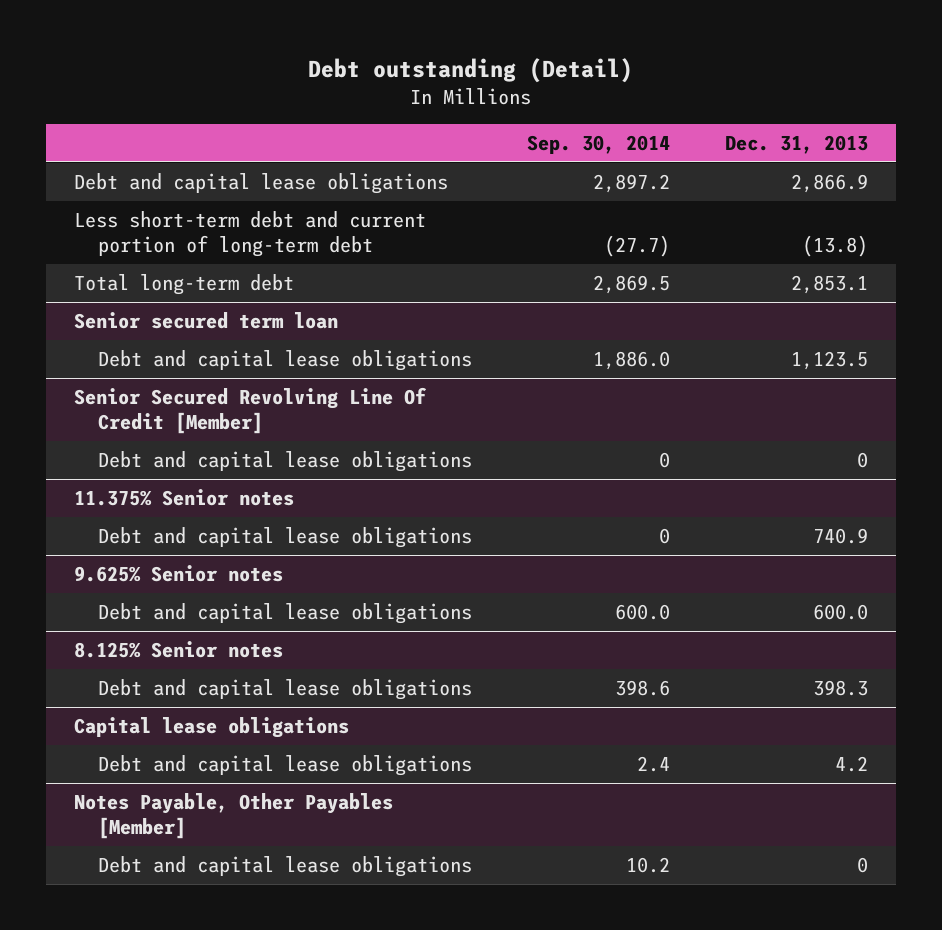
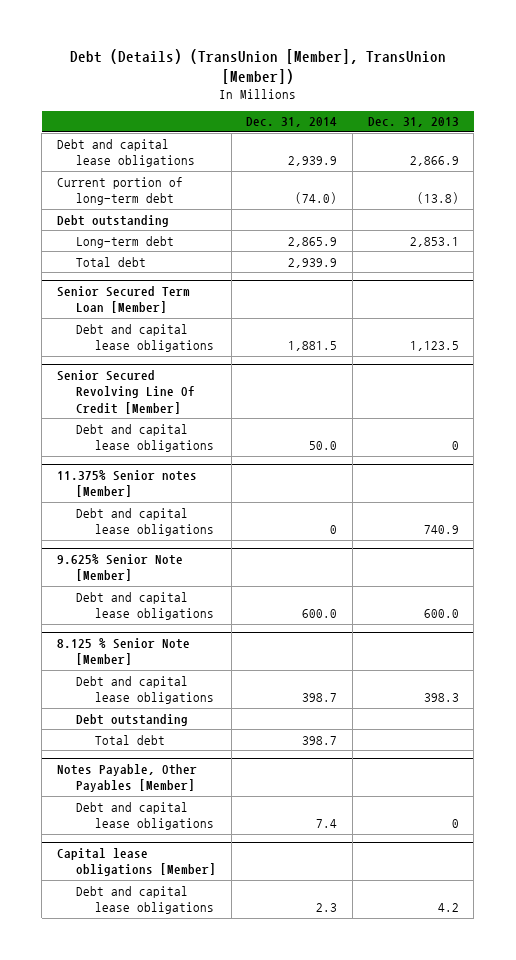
- Debt outstanding (Detail)
+ Debt (Details) (TransUnion [Member], TransUnion [Member])
- | Sep. 30, 2014 | Dec. 31, 2013
+ | Dec. 31, 2014 | Dec. 31, 2013
- Less short-term debt and current portion of long-term debt | (27.7) | (13.8)
- Total long-term debt | 2,869.5 | 2,853.1
- Senior secured term loan
+ Current portion of long-term debt | (74.0) | (13.8)
+ Debt outstanding
+ Long-term debt | 2,865.9 | 2,853.1
+ Total debt | 2,939.9 |
+ Senior Secured Term Loan [Member]
- 11.375% Senior notes
+ 11.375% Senior notes [Member]
- 9.625% Senior notes
+ 9.625% Senior Note [Member]
- 8.125% Senior notes
+ 8.125 % Senior Note [Member]
- Capital lease obligations
- Debt and capital lease obligations | 2.4 | 4.2
+ Debt outstanding
+ Total debt | 398.7 |
+ Capital lease obligations [Member]
+ Debt and capital lease obligations | 2.3 | 4.2

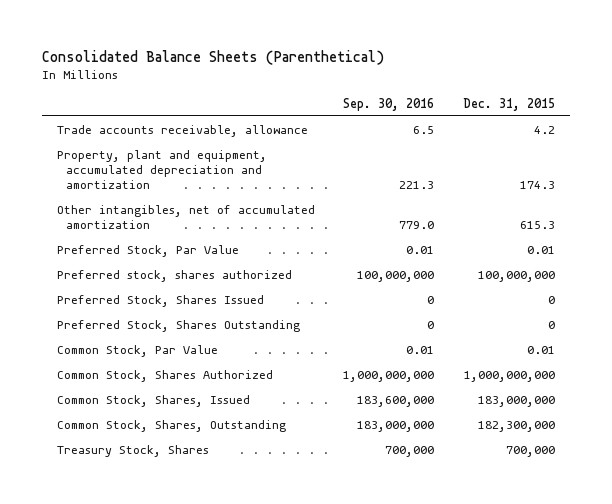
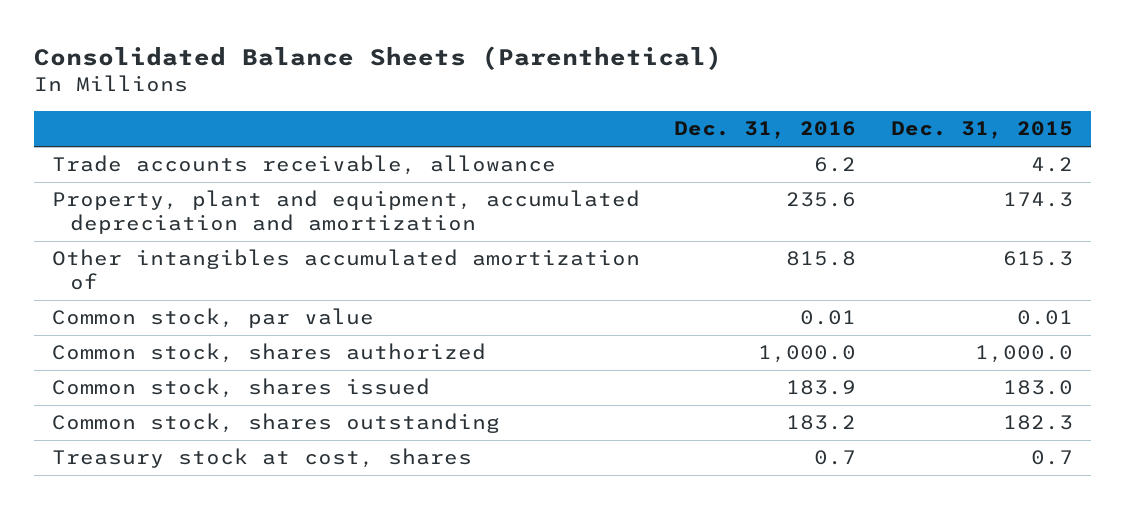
- | Sep. 30, 2016 | Dec. 31, 2015
+ | Dec. 31, 2016 | Dec. 31, 2015
- Other intangibles, net of accumulated amortization | 779.0 | 615.3
- Preferred Stock, Par Value | 0.01 | 0.01
- Preferred stock, shares authorized | 100,000,000 | 100,000,000
- Preferred Stock, Shares Issued | 0 | 0
- Preferred Stock, Shares Outstanding | 0 | 0
- Common Stock, Par Value | 0.01 | 0.01
- Common Stock, Shares Authorized | 1,000,000,000 | 1,000,000,000
- Common Stock, Shares, Issued | 183,600,000 | 183,000,000
- Common Stock, Shares, Outstanding | 183,000,000 | 182,300,000
- Treasury Stock, Shares | 700,000 | 700,000
+ Other intangibles accumulated amortization of | 815.8 | 615.3
+ Common stock, par value | 0.01 | 0.01
+ Common stock, shares authorized | 1,000.0 | 1,000.0
+ Common stock, shares issued | 183.9 | 183.0
+ Common stock, shares outstanding | 183.2 | 182.3
+ Treasury stock at cost, shares | 0.7 | 0.7

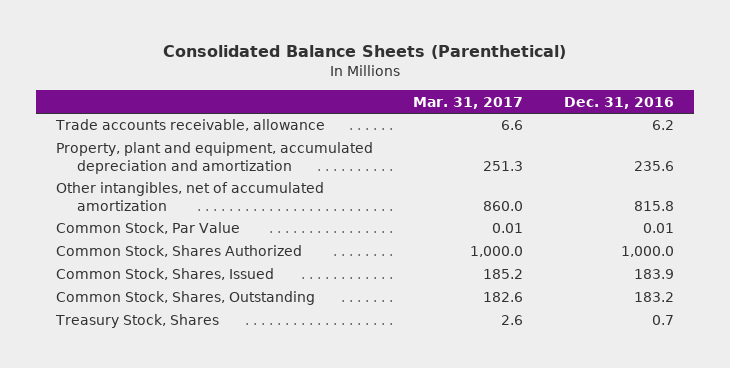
- | Dec. 31, 2016 | Dec. 31, 2015
+ | Mar. 31, 2017 | Dec. 31, 2016
- Other intangibles accumulated amortization of | 815.8 | 615.3
- Common stock, par value | 0.01 | 0.01
- Common stock, shares authorized | 1,000.0 | 1,000.0
- Common stock, shares issued | 183.9 | 183.0
- Common stock, shares outstanding | 183.2 | 182.3
- Treasury stock at cost, shares | 0.7 | 0.7
+ Other intangibles, net of accumulated amortization | 860.0 | 815.8
+ Common Stock, Par Value | 0.01 | 0.01
+ Common Stock, Shares Authorized | 1,000.0 | 1,000.0
+ Common Stock, Shares, Issued | 185.2 | 183.9
+ Common Stock, Shares, Outstanding | 182.6 | 183.2
+ Treasury Stock, Shares | 2.6 | 0.7

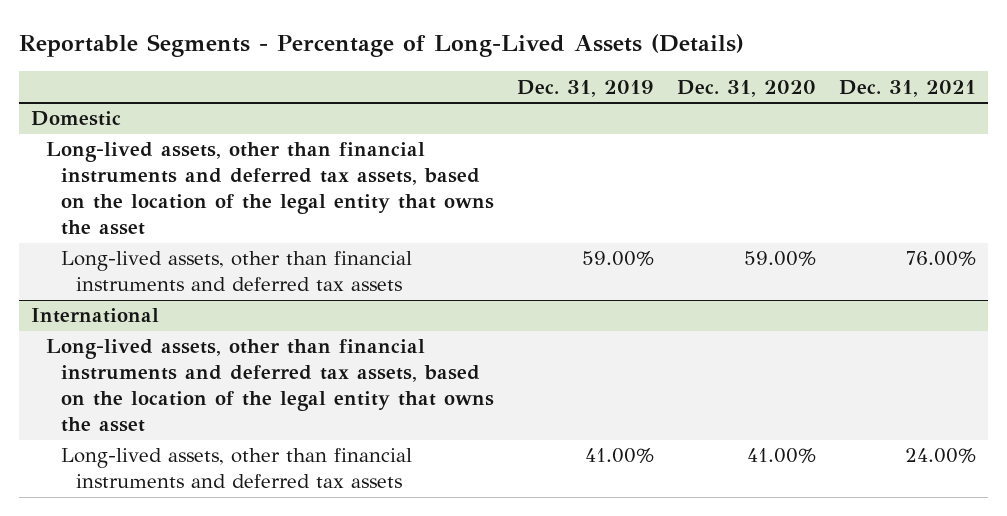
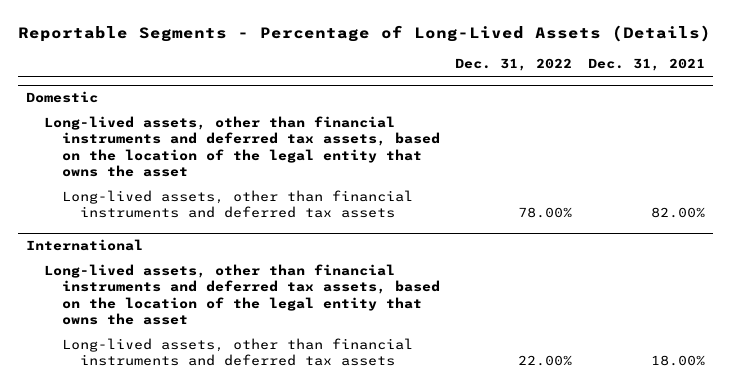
- | Dec. 31, 2019 | Dec. 31, 2020 | Dec. 31, 2021
+ | Dec. 31, 2022 | Dec. 31, 2021
@ Domestic
- Long-lived assets, other than financial instruments and deferred tax assets | 59.00% | 59.00% | 76.00%
+ Long-lived assets, other than financial instruments and deferred tax assets | 78.00% | 82.00%
@ International
- Long-lived assets, other than financial instruments and deferred tax assets | 41.00% | 41.00% | 24.00%
+ Long-lived assets, other than financial instruments and deferred tax assets | 22.00% | 18.00%

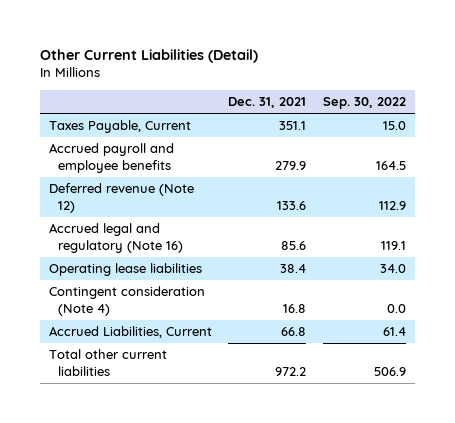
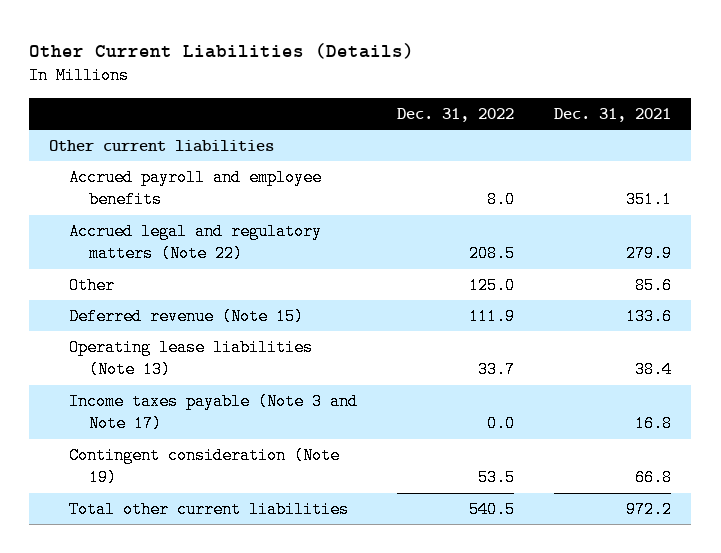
- Other Current Liabilities (Detail)
+ Other Current Liabilities (Details)
- | Dec. 31, 2021 | Sep. 30, 2022
+ | Dec. 31, 2022 | Dec. 31, 2021
- Taxes Payable, Current | 351.1 | 15.0
- Accrued payroll and employee benefits | 279.9 | 164.5
- Deferred revenue (Note 12) | 133.6 | 112.9
- Accrued legal and regulatory (Note 16) | 85.6 | 119.1
- Operating lease liabilities | 38.4 | 34.0
- Contingent consideration (Note 4) | 16.8 | 0.0
- Accrued Liabilities, Current | 66.8 | 61.4
+ Other current liabilities
+ Accrued payroll and employee benefits | 8.0 | 351.1
+ Accrued legal and regulatory matters (Note 22) | 208.5 | 279.9
+ Other | 125.0 | 85.6
+ Deferred revenue (Note 15) | 111.9 | 133.6
+ Operating lease liabilities (Note 13) | 33.7 | 38.4
+ Income taxes payable (Note 3 and Note 17) | 0.0 | 16.8
+ Contingent consideration (Note 19) | 53.5 | 66.8

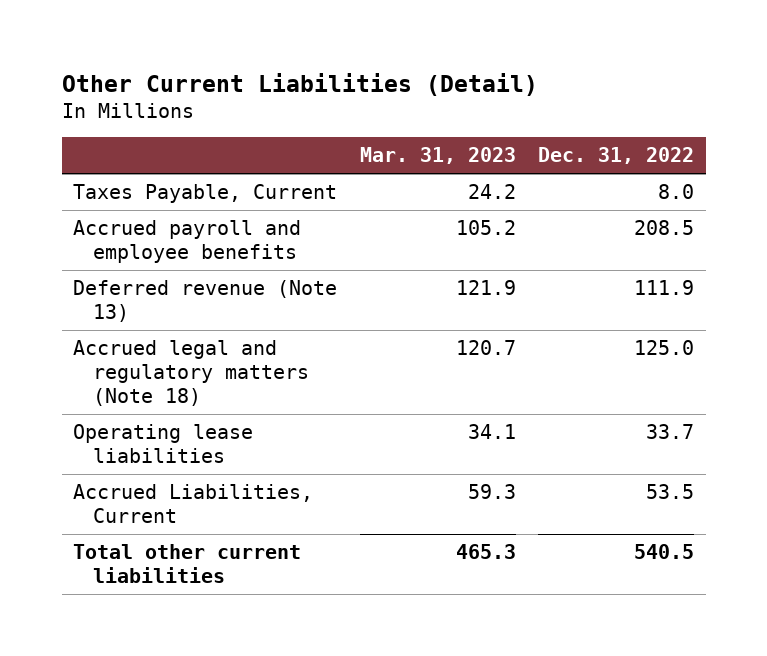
- Other Current Liabilities (Details)
+ Other Current Liabilities (Detail)
- | Dec. 31, 2022 | Dec. 31, 2021
+ | Mar. 31, 2023 | Dec. 31, 2022
- Other current liabilities
- Accrued payroll and employee benefits | 8.0 | 351.1
- Accrued legal and regulatory matters (Note 22) | 208.5 | 279.9
- Other | 125.0 | 85.6
- Deferred revenue (Note 15) | 111.9 | 133.6
- Operating lease liabilities (Note 13) | 33.7 | 38.4
- Income taxes payable (Note 3 and Note 17) | 0.0 | 16.8
- Contingent consideration (Note 19) | 53.5 | 66.8
+ Taxes Payable, Current | 24.2 | 8.0
+ Accrued payroll and employee benefits | 105.2 | 208.5
+ Deferred revenue (Note 13) | 121.9 | 111.9
+ Accrued legal and regulatory matters (Note 18) | 120.7 | 125.0
+ Operating lease liabilities | 34.1 | 33.7
+ Accrued Liabilities, Current | 59.3 | 53.5

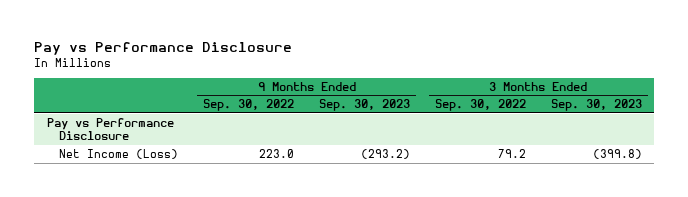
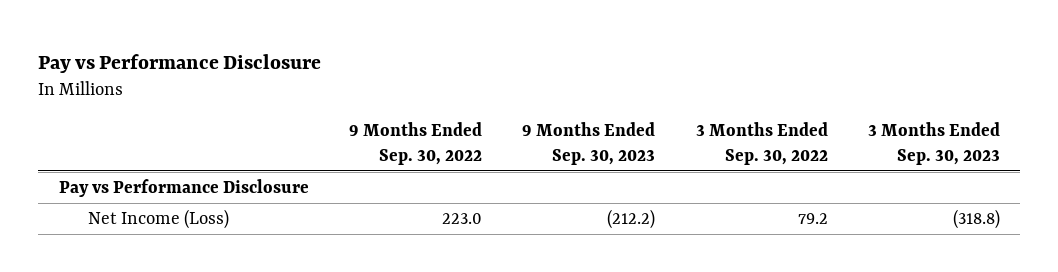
- Net Income (Loss) | 223.0 | (293.2) | 79.2 | (399.8)
+ Net Income (Loss) | 223.0 | (212.2) | 79.2 | (318.8)

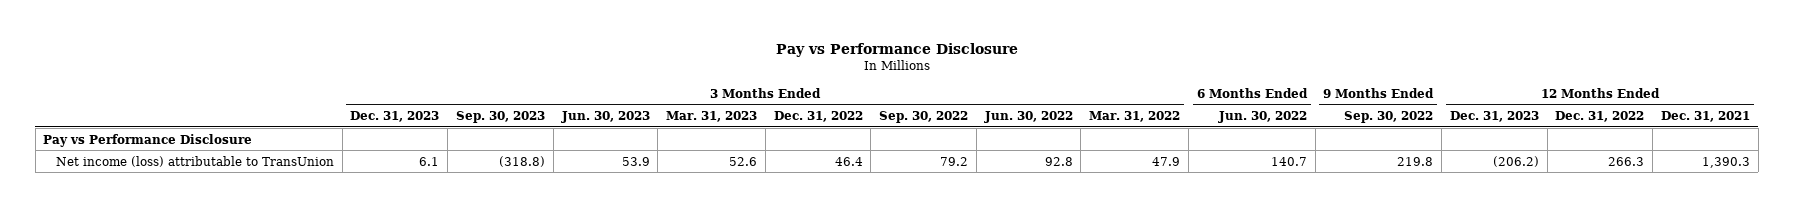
- | 9 Months Ended Sep. 30, 2022 | 9 Months Ended Sep. 30, 2023 | 3 Months Ended Sep. 30, 2022 | 3 Months Ended Sep. 30, 2023
+ | 3 Months Ended Dec. 31, 2023 | 3 Months Ended Sep. 30, 2023 | 3 Months Ended Jun. 30, 2023 | 3 Months Ended Mar. 31, 2023 | 3 Months Ended Dec. 31, 2022 | 3 Months Ended Sep. 30, 2022 | 3 Months Ended Jun. 30, 2022 | 3 Months Ended Mar. 31, 2022 | 6 Months Ended Jun. 30, 2022 | 9 Months Ended Sep. 30, 2022 | 12 Months Ended Dec. 31, 2023 | 12 Months Ended Dec. 31, 2022 | 12 Months Ended Dec. 31, 2021
- Net Income (Loss) | 223.0 | (212.2) | 79.2 | (318.8)
+ Net income (loss) attributable to TransUnion | 6.1 | (318.8) | 53.9 | 52.6 | 46.4 | 79.2 | 92.8 | 47.9 | 140.7 | 219.8 | (206.2) | 266.3 | 1,390.3

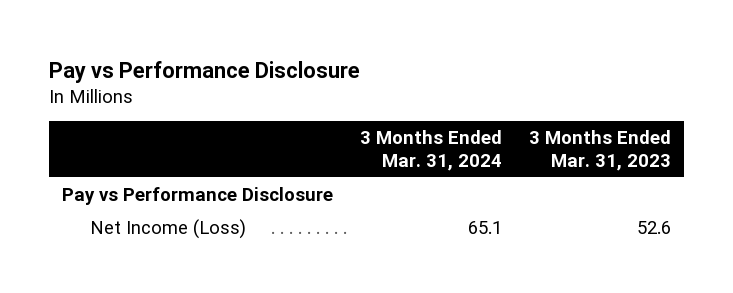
- | 3 Months Ended Dec. 31, 2023 | 3 Months Ended Sep. 30, 2023 | 3 Months Ended Jun. 30, 2023 | 3 Months Ended Mar. 31, 2023 | 3 Months Ended Dec. 31, 2022 | 3 Months Ended Sep. 30, 2022 | 3 Months Ended Jun. 30, 2022 | 3 Months Ended Mar. 31, 2022 | 6 Months Ended Jun. 30, 2022 | 9 Months Ended Sep. 30, 2022 | 12 Months Ended Dec. 31, 2023 | 12 Months Ended Dec. 31, 2022 | 12 Months Ended Dec. 31, 2021
+ | 3 Months Ended Mar. 31, 2024 | 3 Months Ended Mar. 31, 2023
- Net income (loss) attributable to TransUnion | 6.1 | (318.8) | 53.9 | 52.6 | 46.4 | 79.2 | 92.8 | 47.9 | 140.7 | 219.8 | (206.2) | 266.3 | 1,390.3
+ Net Income (Loss) | 65.1 | 52.6

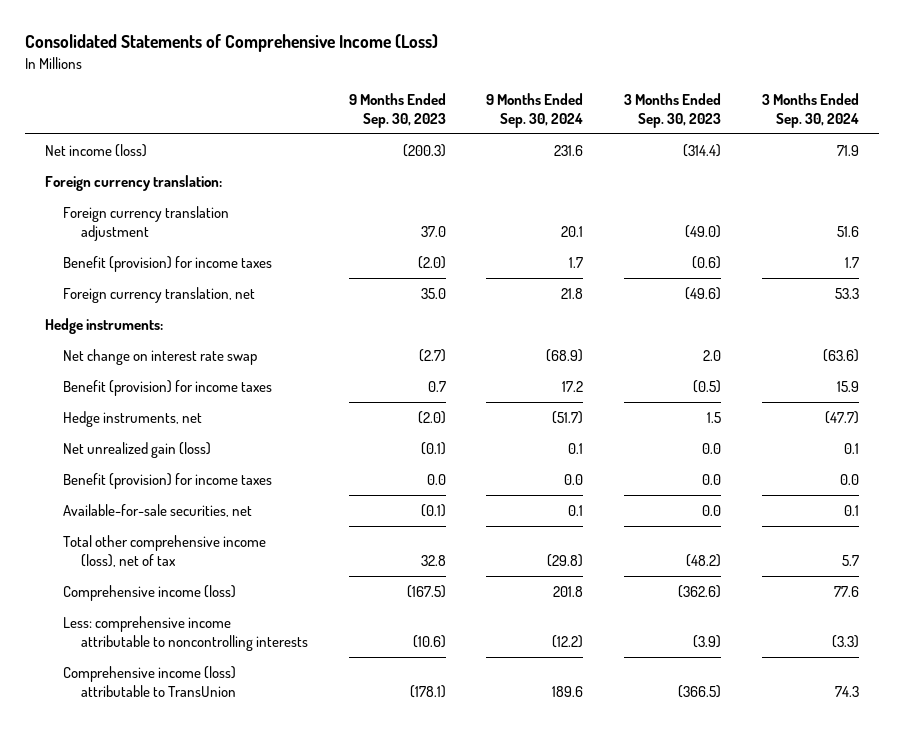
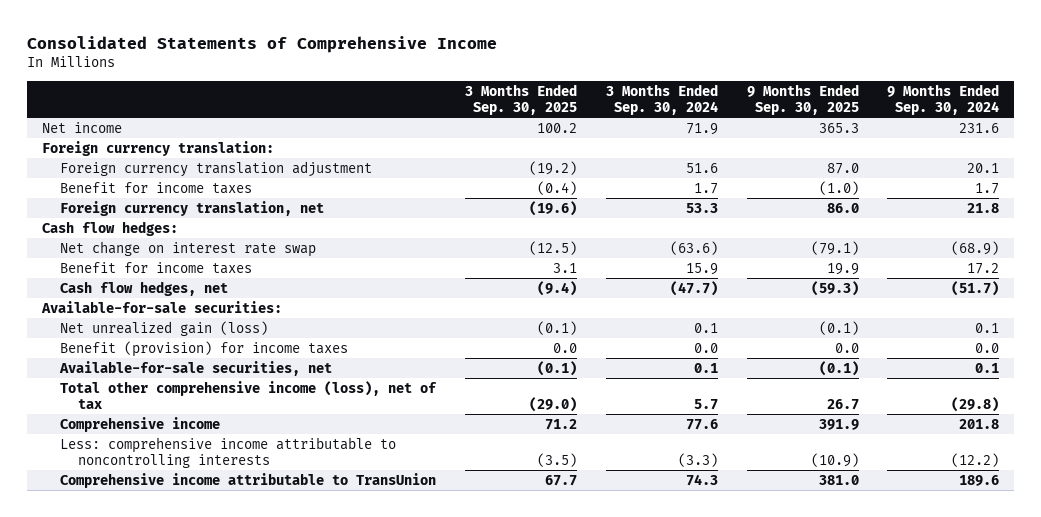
- Consolidated Statements of Comprehensive Income (Loss)
+ Consolidated Statements of Comprehensive Income
- | 9 Months Ended Sep. 30, 2023 | 9 Months Ended Sep. 30, 2024 | 3 Months Ended Sep. 30, 2023 | 3 Months Ended Sep. 30, 2024
+ | 3 Months Ended Sep. 30, 2025 | 3 Months Ended Sep. 30, 2024 | 9 Months Ended Sep. 30, 2025 | 9 Months Ended Sep. 30, 2024
- Net income (loss) | (200.3) | 231.6 | (314.4) | 71.9
+ Net income | 100.2 | 71.9 | 365.3 | 231.6
- Benefit (provision) for income taxes | (2.0) | 1.7 | (0.6) | 1.7
+ Benefit for income taxes | (0.4) | 1.7 | (1.0) | 1.7
- Hedge instruments:
+ Cash flow hedges:
- Benefit (provision) for income taxes | 0.7 | 17.2 | (0.5) | 15.9
- Hedge instruments, net | (2.0) | (51.7) | 1.5 | (47.7)
+ Benefit for income taxes | 3.1 | 15.9 | 19.9 | 17.2
+ Cash flow hedges, net | (9.4) | (47.7) | (59.3) | (51.7)
+ Available-for-sale securities:
- Comprehensive income (loss) | (167.5) | 201.8 | (362.6) | 77.6
+ Comprehensive income | 71.2 | 77.6 | 391.9 | 201.8
- Comprehensive income (loss) attributable to TransUnion | (178.1) | 189.6 | (366.5) | 74.3
+ Comprehensive income attributable to TransUnion | 67.7 | 74.3 | 381.0 | 189.6

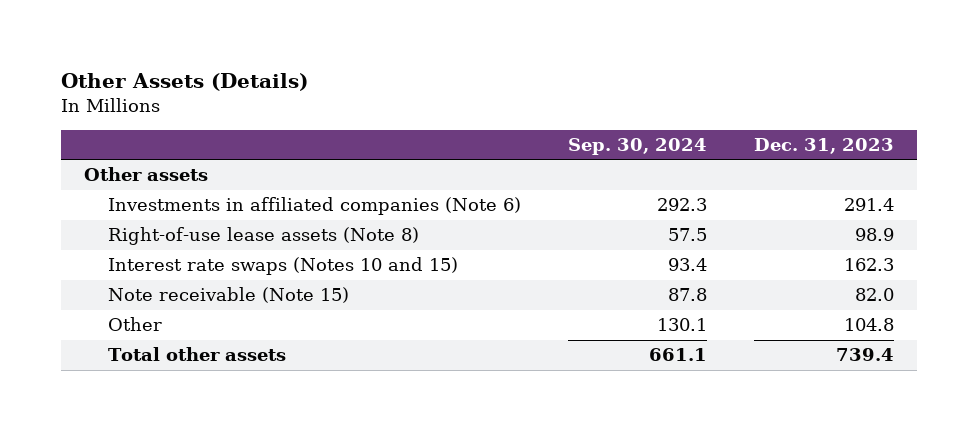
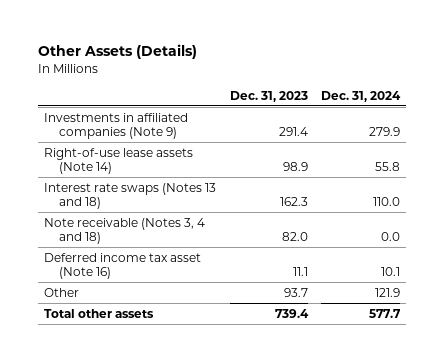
- | Sep. 30, 2024 | Dec. 31, 2023
+ | Dec. 31, 2023 | Dec. 31, 2024
- Other assets
- Investments in affiliated companies (Note 6) | 292.3 | 291.4
- Right-of-use lease assets (Note 8) | 57.5 | 98.9
- Interest rate swaps (Notes 10 and 15) | 93.4 | 162.3
- Note receivable (Note 15) | 87.8 | 82.0
- Other | 130.1 | 104.8
+ Investments in affiliated companies (Note 9) | 291.4 | 279.9
+ Right-of-use lease assets (Note 14) | 98.9 | 55.8
+ Interest rate swaps (Notes 13 and 18) | 162.3 | 110.0
+ Note receivable (Notes 3, 4 and 18) | 82.0 | 0.0
+ Deferred income tax asset (Note 16) | 11.1 | 10.1
+ Other | 93.7 | 121.9

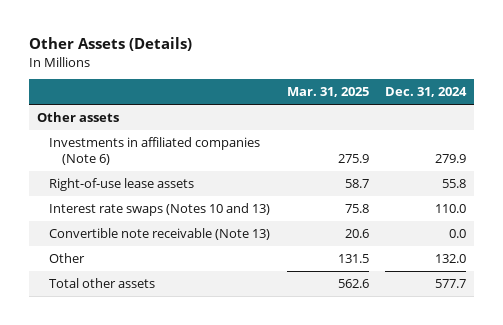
- | Dec. 31, 2023 | Dec. 31, 2024
+ | Mar. 31, 2025 | Dec. 31, 2024
- Investments in affiliated companies (Note 9) | 291.4 | 279.9
- Right-of-use lease assets (Note 14) | 98.9 | 55.8
- Interest rate swaps (Notes 13 and 18) | 162.3 | 110.0
- Note receivable (Notes 3, 4 and 18) | 82.0 | 0.0
- Deferred income tax asset (Note 16) | 11.1 | 10.1
- Other | 93.7 | 121.9
+ Other assets
+ Investments in affiliated companies (Note 6) | 275.9 | 279.9
+ Right-of-use lease assets | 58.7 | 55.8
+ Interest rate swaps (Notes 10 and 13) | 75.8 | 110.0
+ Convertible note receivable (Note 13) | 20.6 | 0.0
+ Other | 131.5 | 132.0

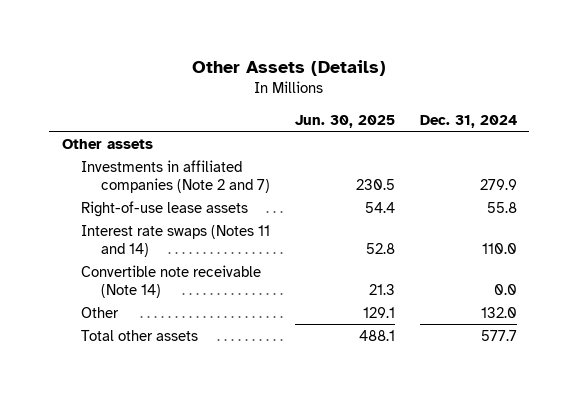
- | Mar. 31, 2025 | Dec. 31, 2024
+ | Jun. 30, 2025 | Dec. 31, 2024
- Investments in affiliated companies (Note 6) | 275.9 | 279.9
+ Investments in affiliated companies (Note 2 and 7) | 230.5 | 279.9
- Interest rate swaps (Notes 10 and 13) | 75.8 | 110.0
- Convertible note receivable (Note 13) | 20.6 | 0.0
+ Interest rate swaps (Notes 11 and 14) | 52.8 | 110.0
+ Convertible note receivable (Note 14) | 21.3 | 0.0

